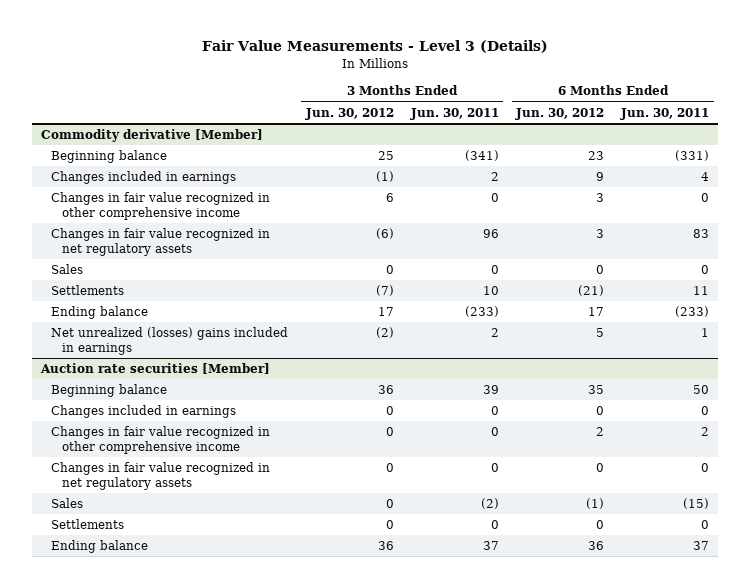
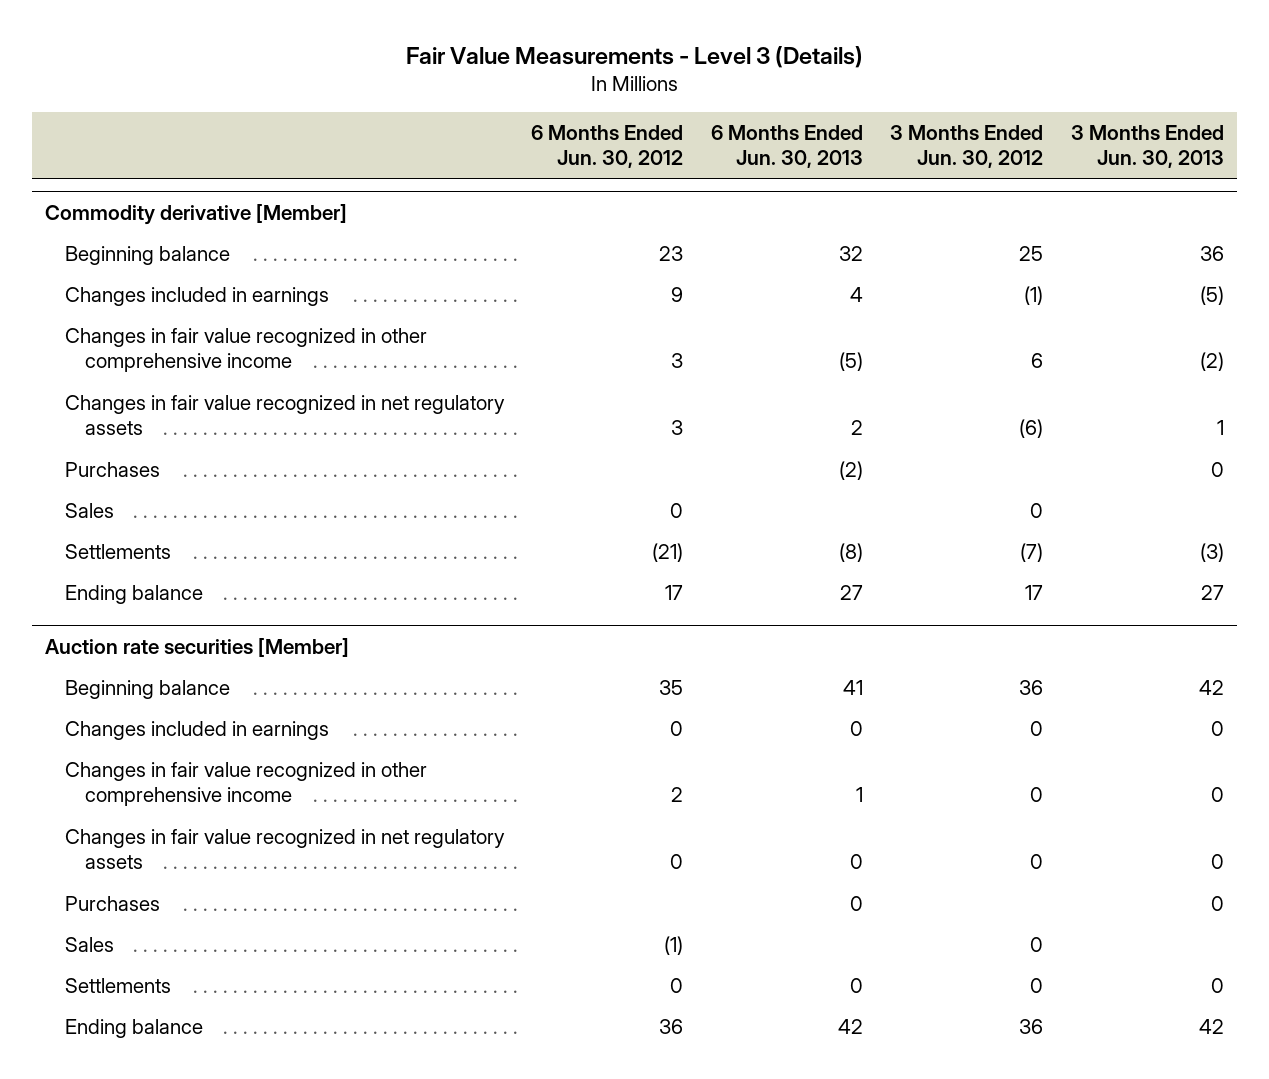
- | 3 Months Ended Jun. 30, 2012 | 3 Months Ended Jun. 30, 2011 | 6 Months Ended Jun. 30, 2012 | 6 Months Ended Jun. 30, 2011
+ | 6 Months Ended Jun. 30, 2012 | 6 Months Ended Jun. 30, 2013 | 3 Months Ended Jun. 30, 2012 | 3 Months Ended Jun. 30, 2013
@ Commodity derivative [Member]
+ Purchases | | (2) | | 0
- Net unrealized (losses) gains included in earnings | (2) | 2 | 5 | 1
@ Auction rate securities [Member]
+ Purchases | | 0 | | 0

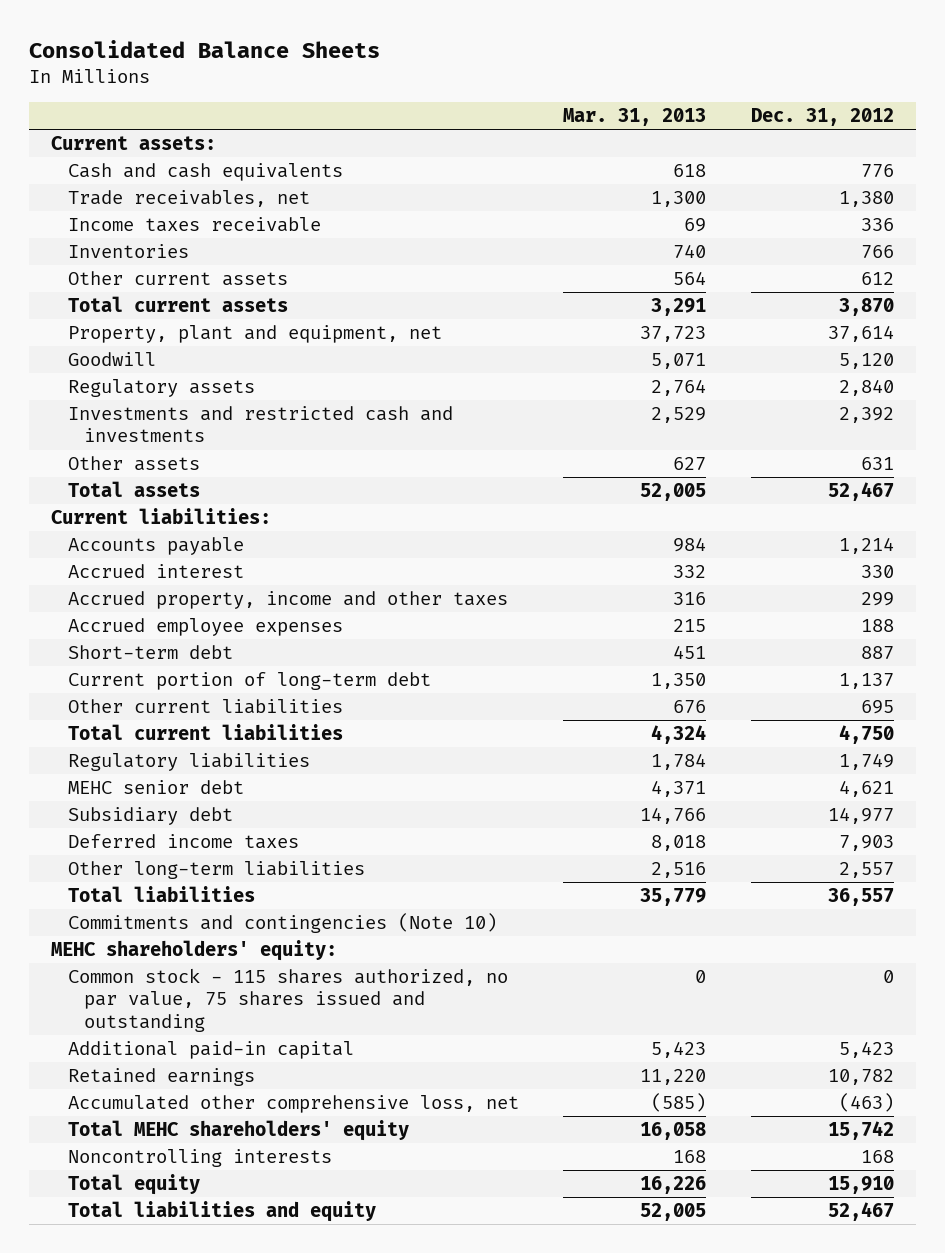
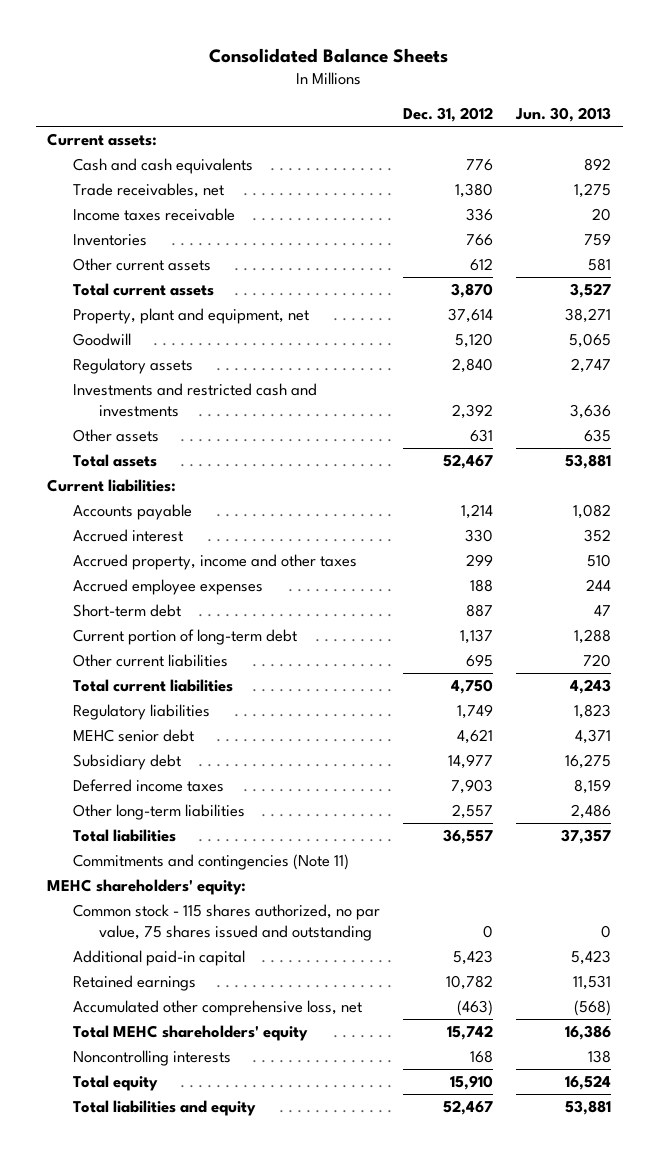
- | Mar. 31, 2013 | Dec. 31, 2012
+ | Dec. 31, 2012 | Jun. 30, 2013
- Commitments and contingencies (Note 10)
+ Commitments and contingencies (Note 11)

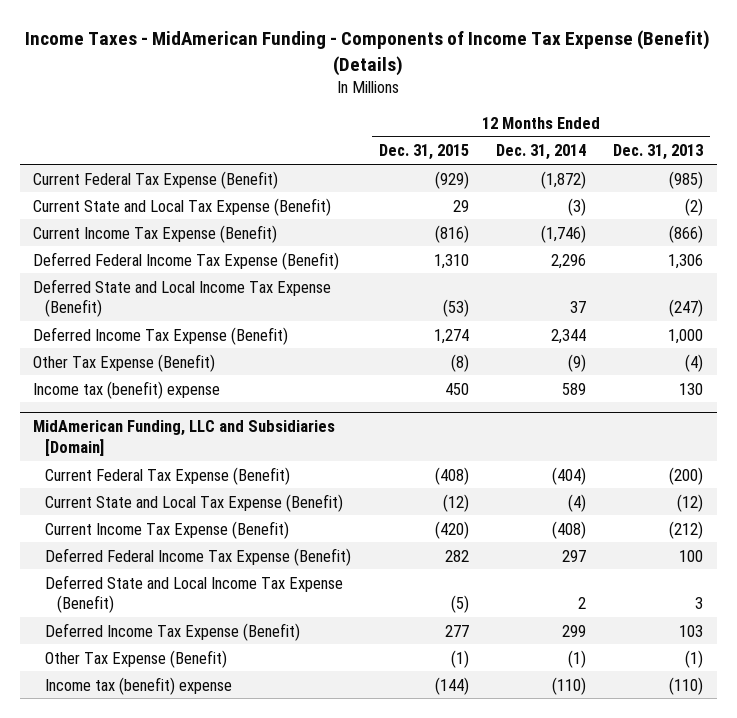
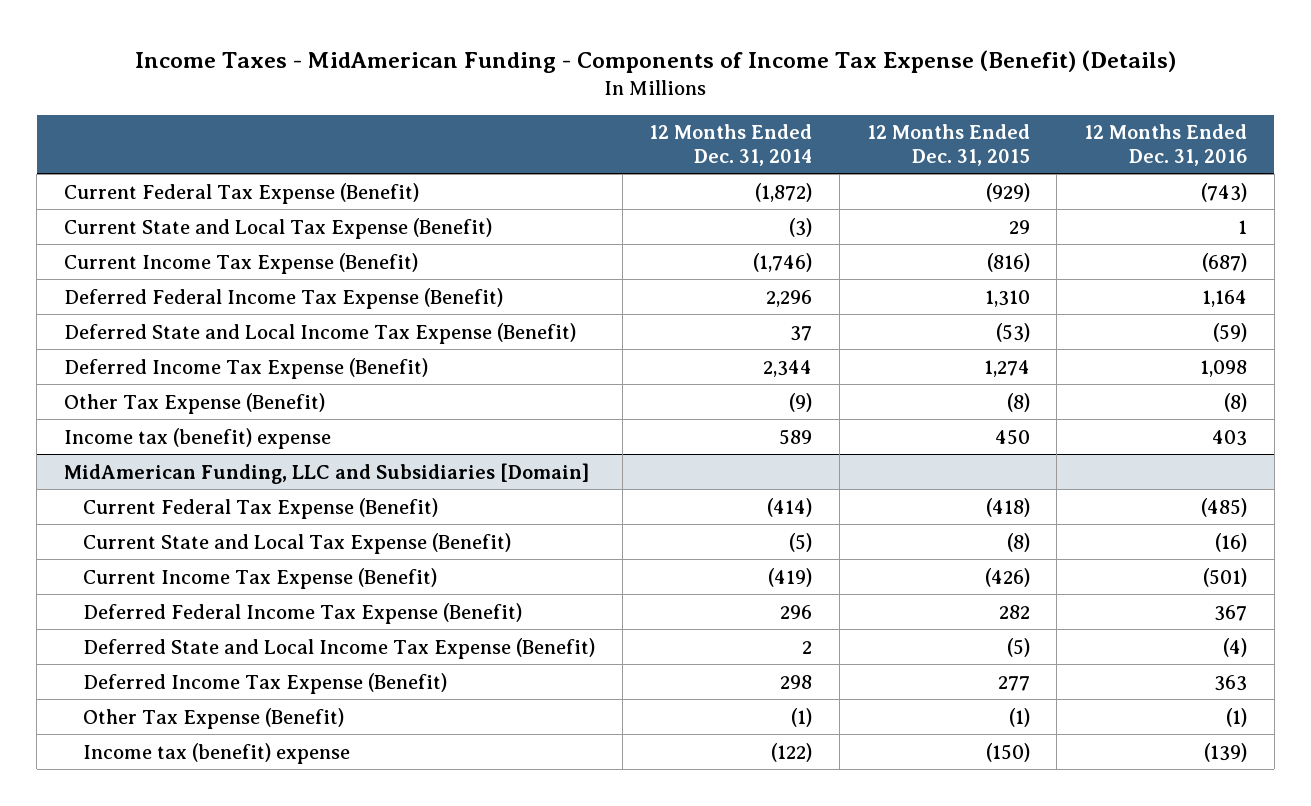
- | 12 Months Ended Dec. 31, 2015 | 12 Months Ended Dec. 31, 2014 | 12 Months Ended Dec. 31, 2013
+ | 12 Months Ended Dec. 31, 2014 | 12 Months Ended Dec. 31, 2015 | 12 Months Ended Dec. 31, 2016
@ MidAmerican Funding, LLC and Subsidiaries [Domain]
- Current Federal Tax Expense (Benefit) | (408) | (404) | (200)
- Current State and Local Tax Expense (Benefit) | (12) | (4) | (12)
- Current Income Tax Expense (Benefit) | (420) | (408) | (212)
- Deferred Federal Income Tax Expense (Benefit) | 282 | 297 | 100
+ Current Federal Tax Expense (Benefit) | (414) | (418) | (485)
+ Current State and Local Tax Expense (Benefit) | (5) | (8) | (16)
+ Current Income Tax Expense (Benefit) | (419) | (426) | (501)
+ Deferred Federal Income Tax Expense (Benefit) | 296 | 282 | 367
- Deferred Income Tax Expense (Benefit) | 277 | 299 | 103
+ Deferred Income Tax Expense (Benefit) | 298 | 277 | 363
- Income tax (benefit) expense | (144) | (110) | (110)
+ Income tax (benefit) expense | (122) | (150) | (139)

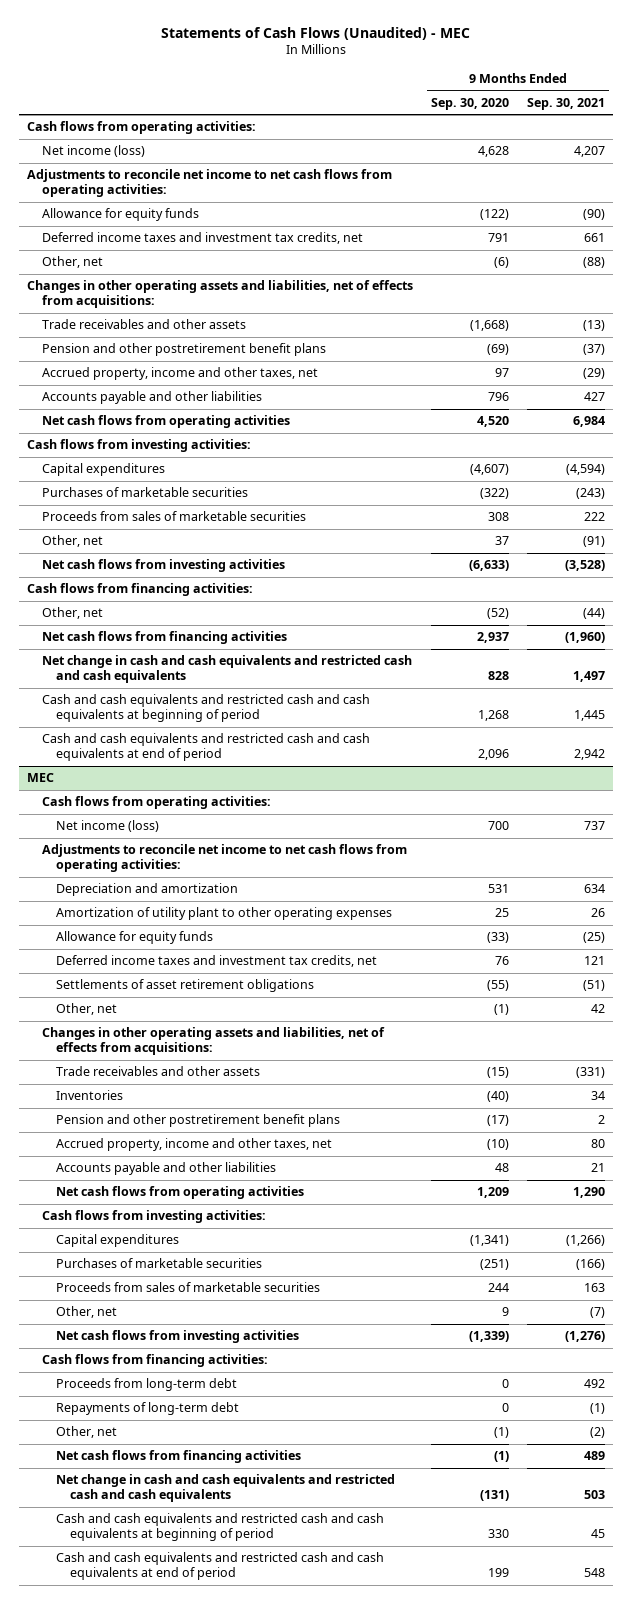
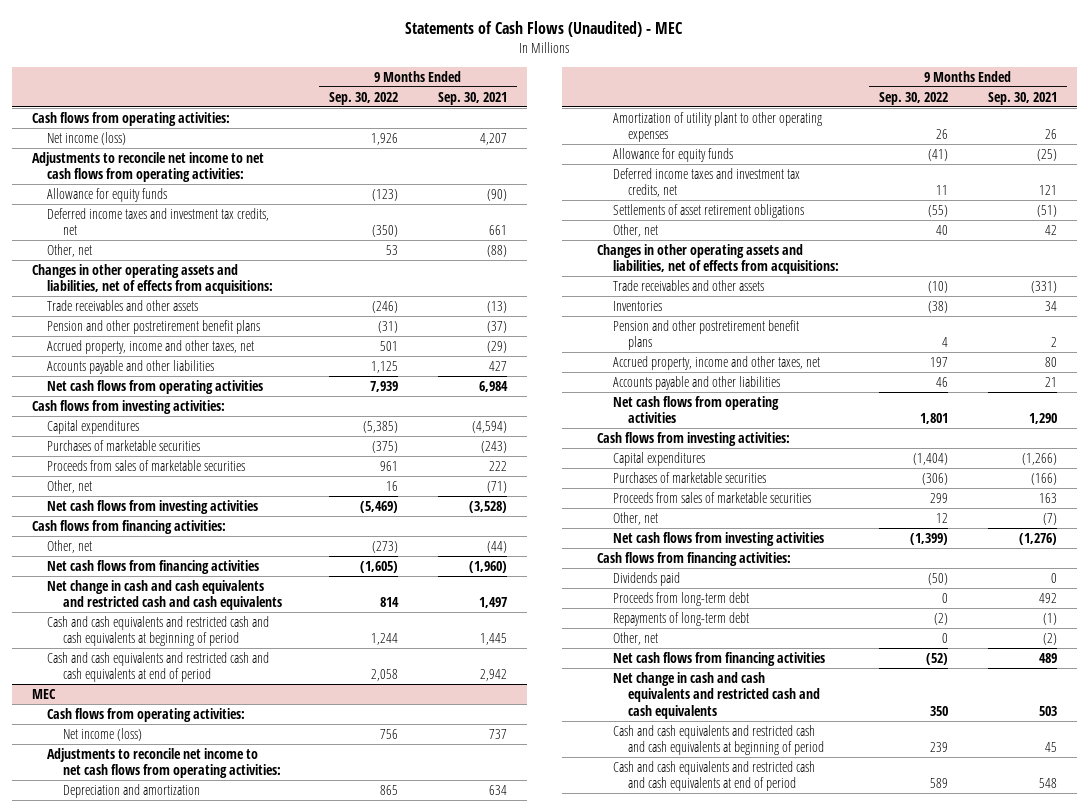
- | 9 Months Ended Sep. 30, 2020 | 9 Months Ended Sep. 30, 2021
+ | 9 Months Ended Sep. 30, 2022 | 9 Months Ended Sep. 30, 2021
- Other, net | 37 | (91)
+ Other, net | 16 | (71)
@ MEC
+ Dividends paid | (50) | 0

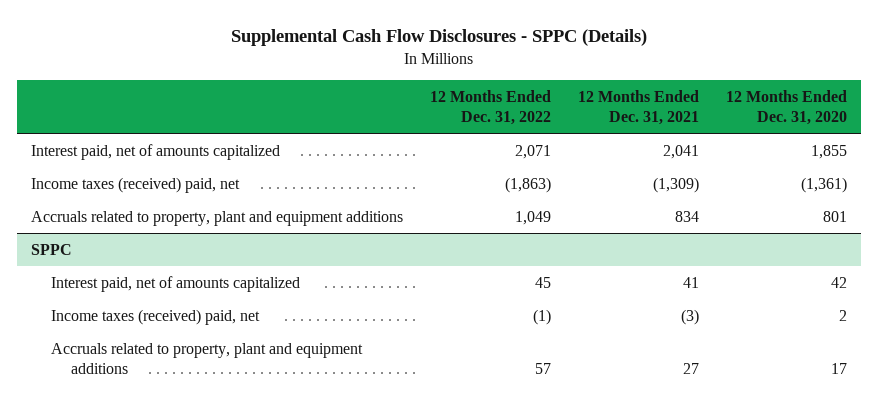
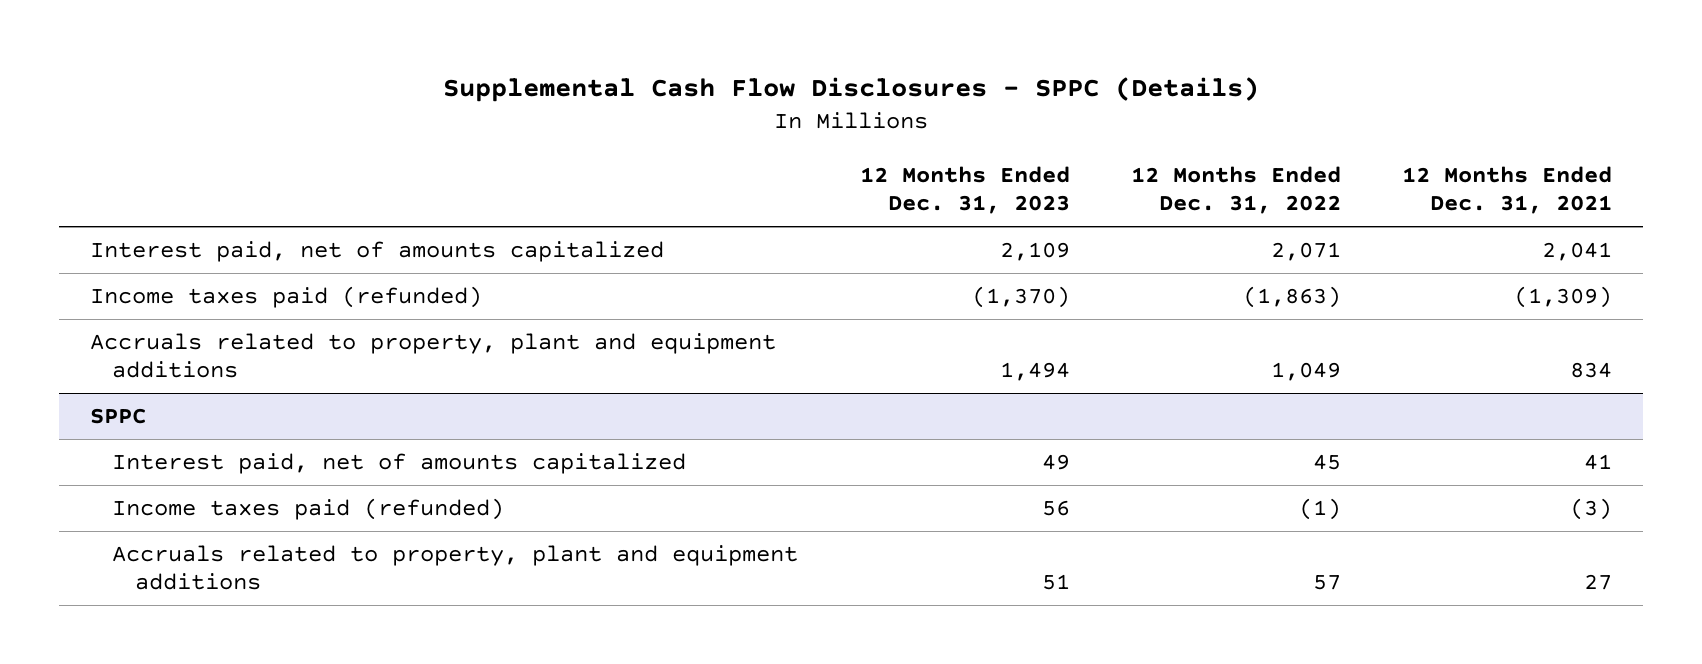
- | 12 Months Ended Dec. 31, 2022 | 12 Months Ended Dec. 31, 2021 | 12 Months Ended Dec. 31, 2020
+ | 12 Months Ended Dec. 31, 2023 | 12 Months Ended Dec. 31, 2022 | 12 Months Ended Dec. 31, 2021
- Income taxes (received) paid, net | (1,863) | (1,309) | (1,361)
+ Income taxes paid (refunded) | (1,370) | (1,863) | (1,309)
@ SPPC
- Income taxes (received) paid, net | (1) | (3) | 2
+ Income taxes paid (refunded) | 56 | (1) | (3)

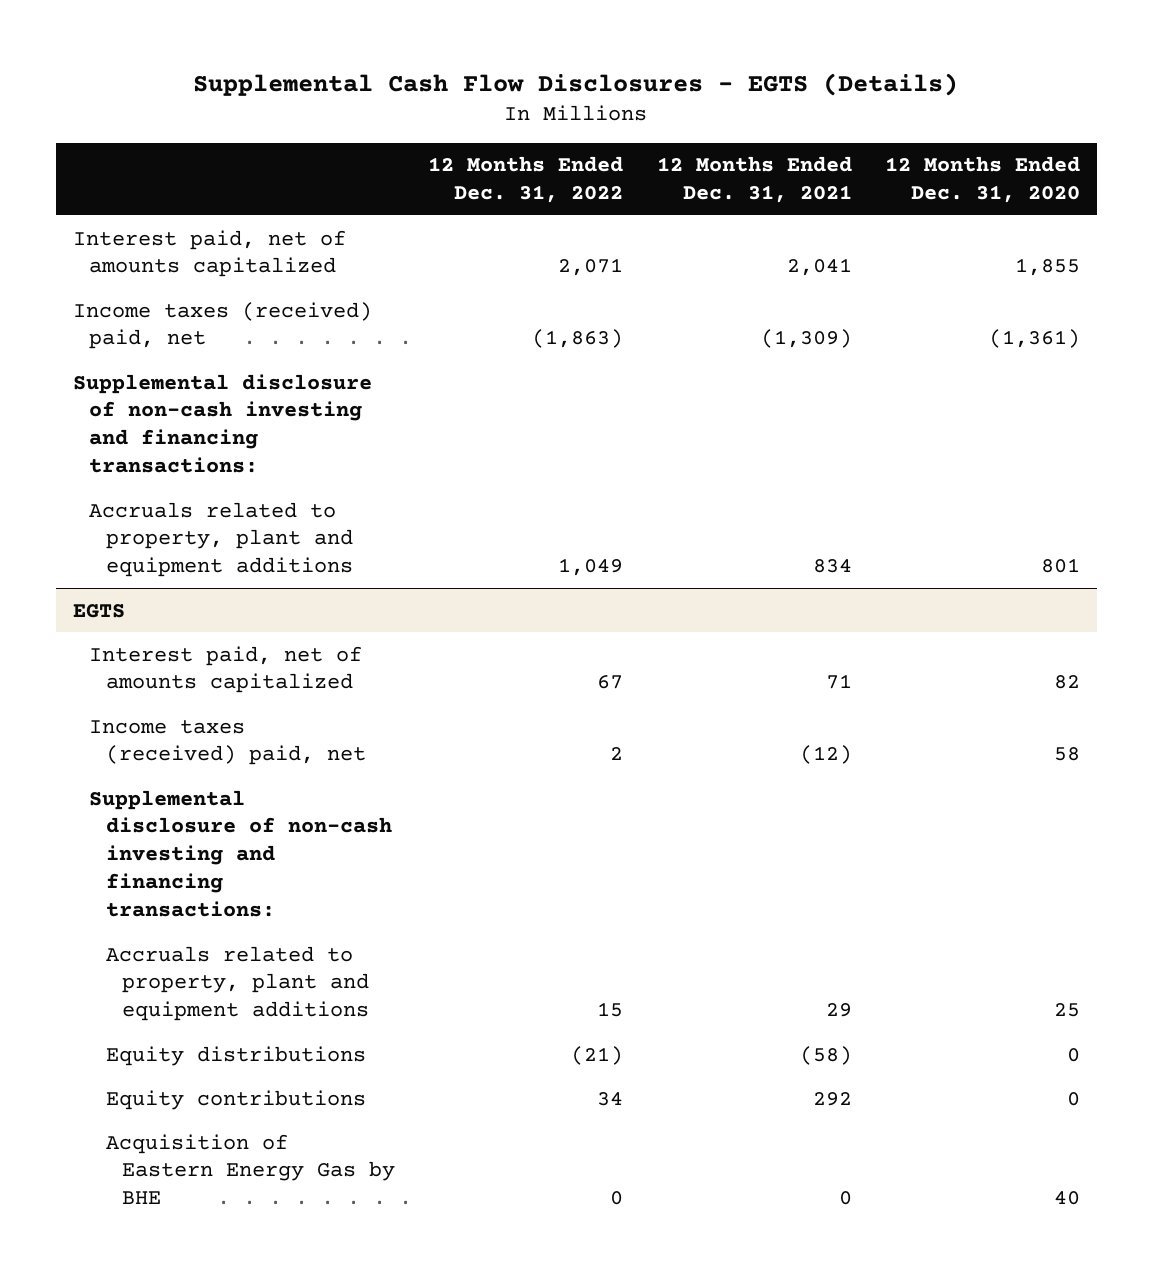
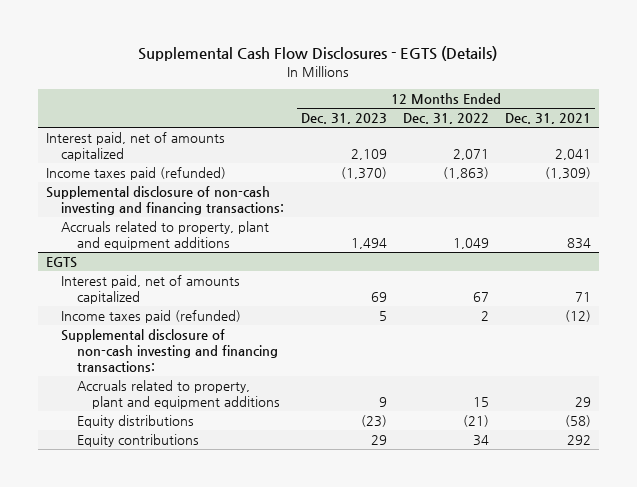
- | 12 Months Ended Dec. 31, 2022 | 12 Months Ended Dec. 31, 2021 | 12 Months Ended Dec. 31, 2020
+ | 12 Months Ended Dec. 31, 2023 | 12 Months Ended Dec. 31, 2022 | 12 Months Ended Dec. 31, 2021
- Income taxes (received) paid, net | (1,863) | (1,309) | (1,361)
+ Income taxes paid (refunded) | (1,370) | (1,863) | (1,309)
@ EGTS
- Income taxes (received) paid, net | 2 | (12) | 58
+ Income taxes paid (refunded) | 5 | 2 | (12)
- Acquisition of Eastern Energy Gas by BHE | 0 | 0 | 40

